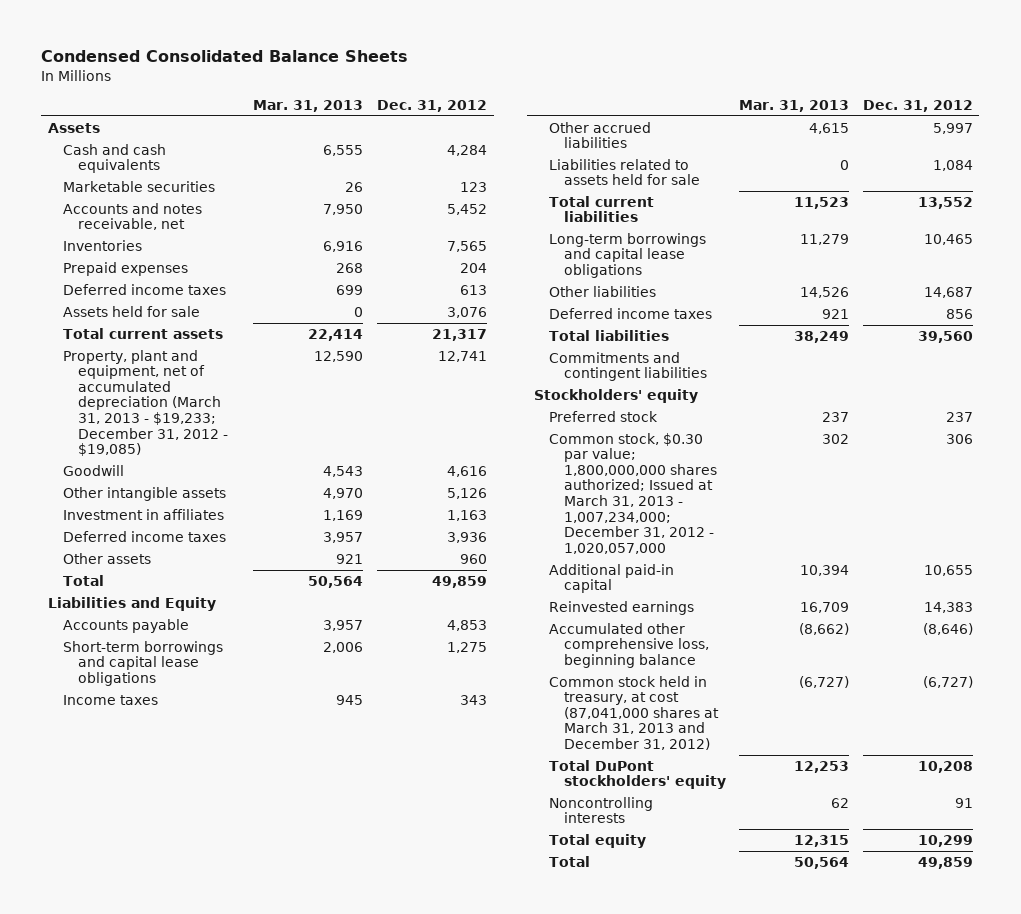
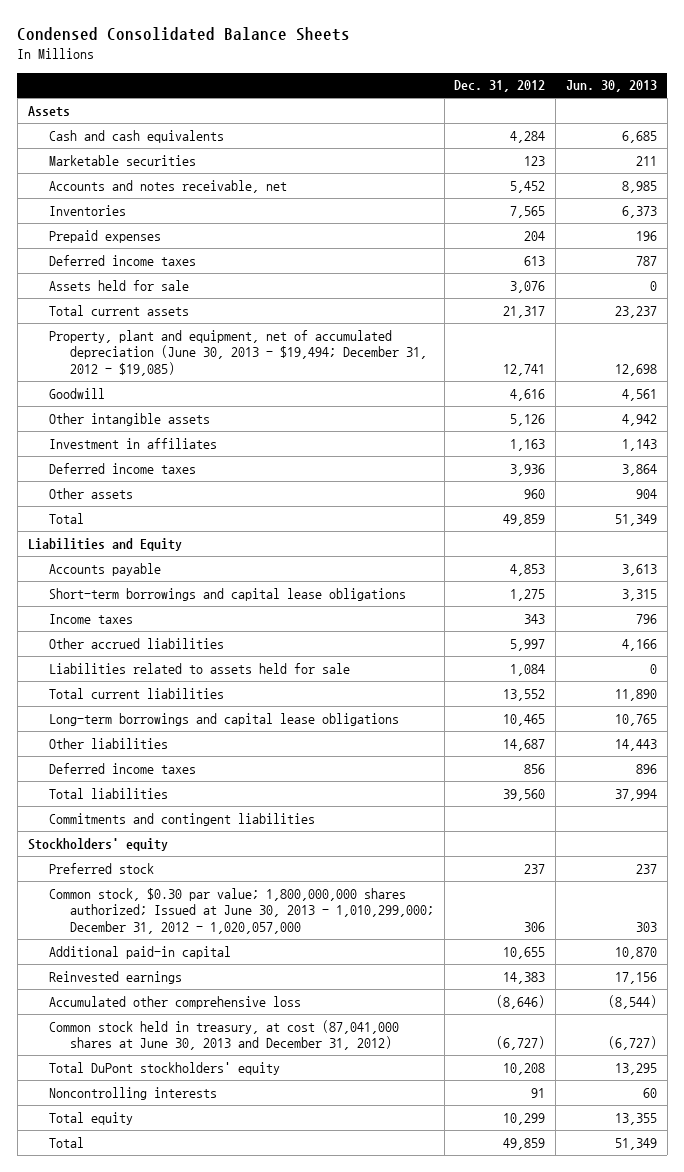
- | Mar. 31, 2013 | Dec. 31, 2012
+ | Dec. 31, 2012 | Jun. 30, 2013
- Property, plant and equipment, net of accumulated depreciation (March 31, 2013 - $19,233; December 31, 2012 - $19,085) | 12,590 | 12,741
+ Property, plant and equipment, net of accumulated depreciation (June 30, 2013 - $19,494; December 31, 2012 - $19,085) | 12,741 | 12,698
- Common stock, $0.30 par value; 1,800,000,000 shares authorized; Issued at March 31, 2013 - 1,007,234,000; December 31, 2012 - 1,020,057,000 | 302 | 306
+ Common stock, $0.30 par value; 1,800,000,000 shares authorized; Issued at June 30, 2013 - 1,010,299,000; December 31, 2012 - 1,020,057,000 | 306 | 303
- Accumulated other comprehensive loss, beginning balance | (8,662) | (8,646)
- Common stock held in treasury, at cost (87,041,000 shares at March 31, 2013 and December 31, 2012) | (6,727) | (6,727)
+ Accumulated other comprehensive loss | (8,646) | (8,544)
+ Common stock held in treasury, at cost (87,041,000 shares at June 30, 2013 and December 31, 2012) | (6,727) | (6,727)

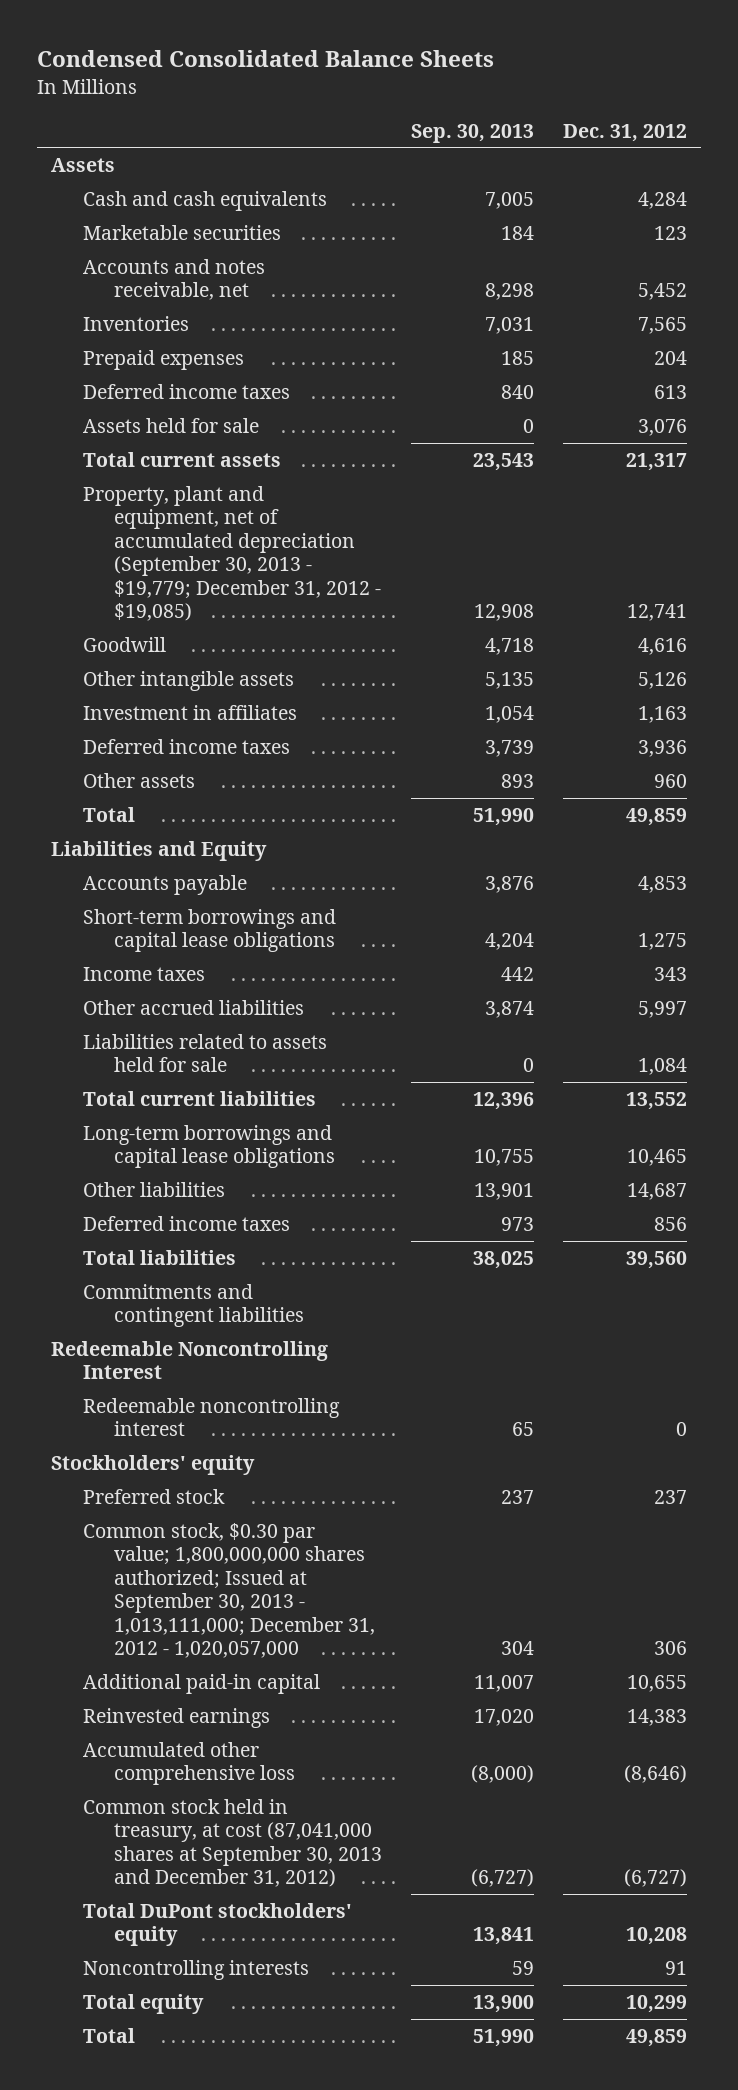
- | Dec. 31, 2012 | Jun. 30, 2013
+ | Sep. 30, 2013 | Dec. 31, 2012
- Property, plant and equipment, net of accumulated depreciation (June 30, 2013 - $19,494; December 31, 2012 - $19,085) | 12,741 | 12,698
+ Property, plant and equipment, net of accumulated depreciation (September 30, 2013 - $19,779; December 31, 2012 - $19,085) | 12,908 | 12,741
+ Redeemable Noncontrolling Interest
+ Redeemable noncontrolling interest | 65 | 0
- Common stock, $0.30 par value; 1,800,000,000 shares authorized; Issued at June 30, 2013 - 1,010,299,000; December 31, 2012 - 1,020,057,000 | 306 | 303
+ Common stock, $0.30 par value; 1,800,000,000 shares authorized; Issued at September 30, 2013 - 1,013,111,000; December 31, 2012 - 1,020,057,000 | 304 | 306
- Common stock held in treasury, at cost (87,041,000 shares at June 30, 2013 and December 31, 2012) | (6,727) | (6,727)
+ Common stock held in treasury, at cost (87,041,000 shares at September 30, 2013 and December 31, 2012) | (6,727) | (6,727)

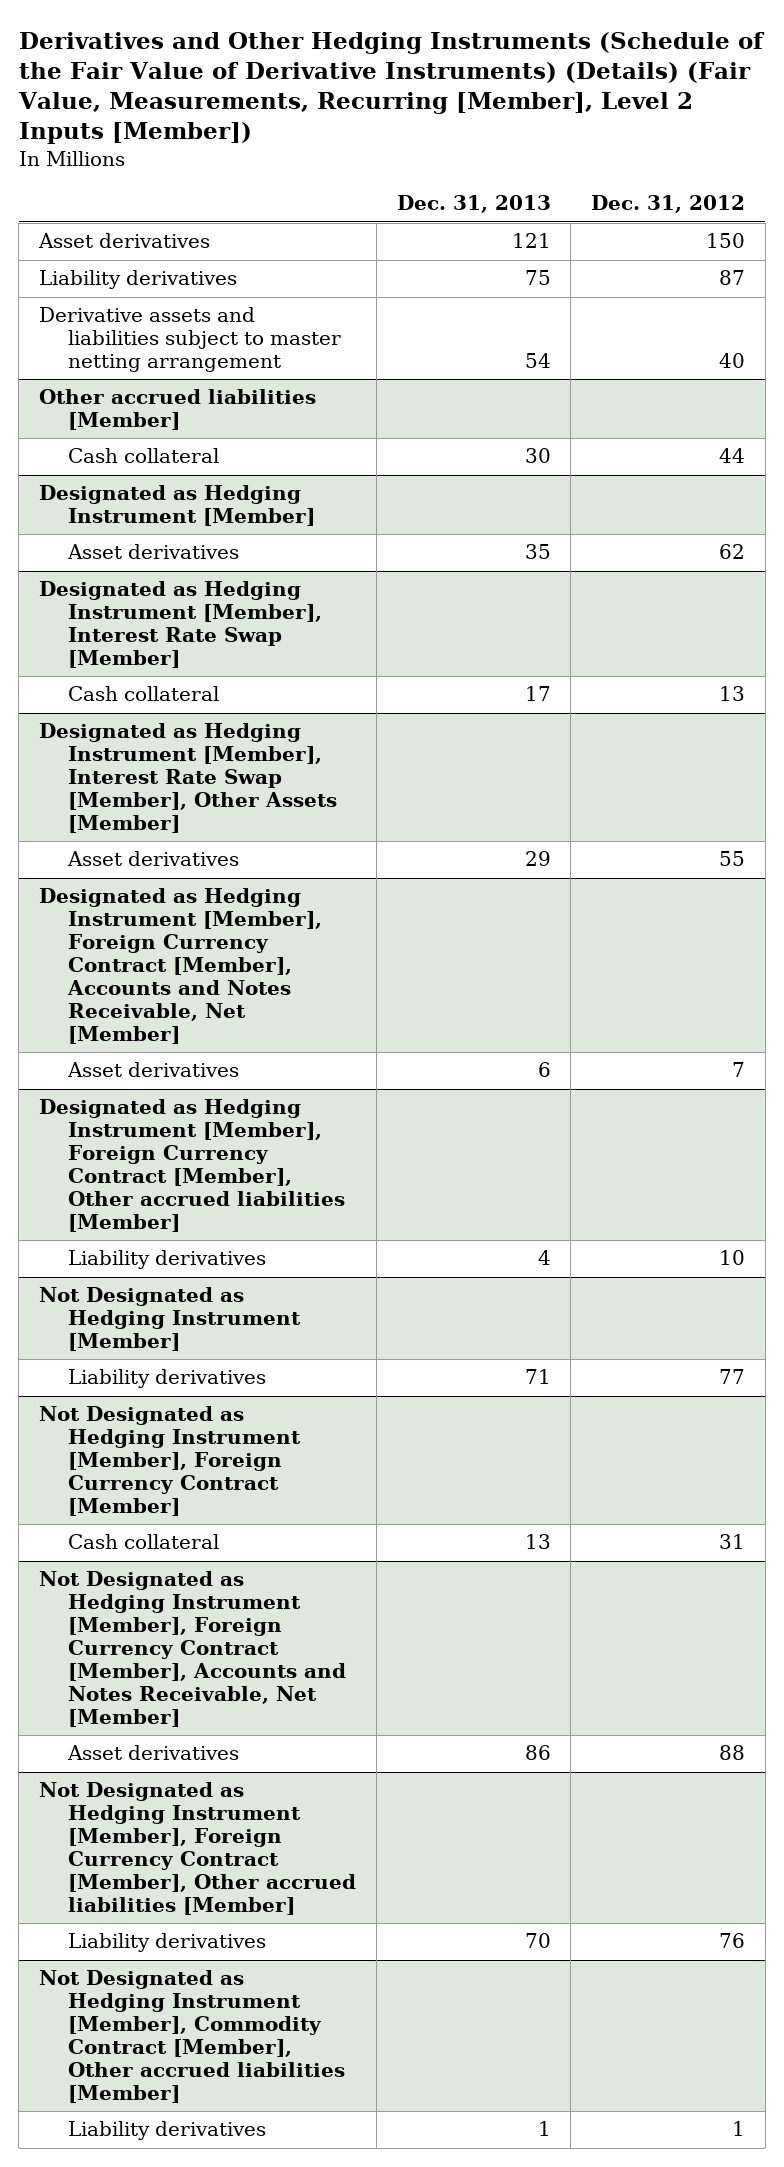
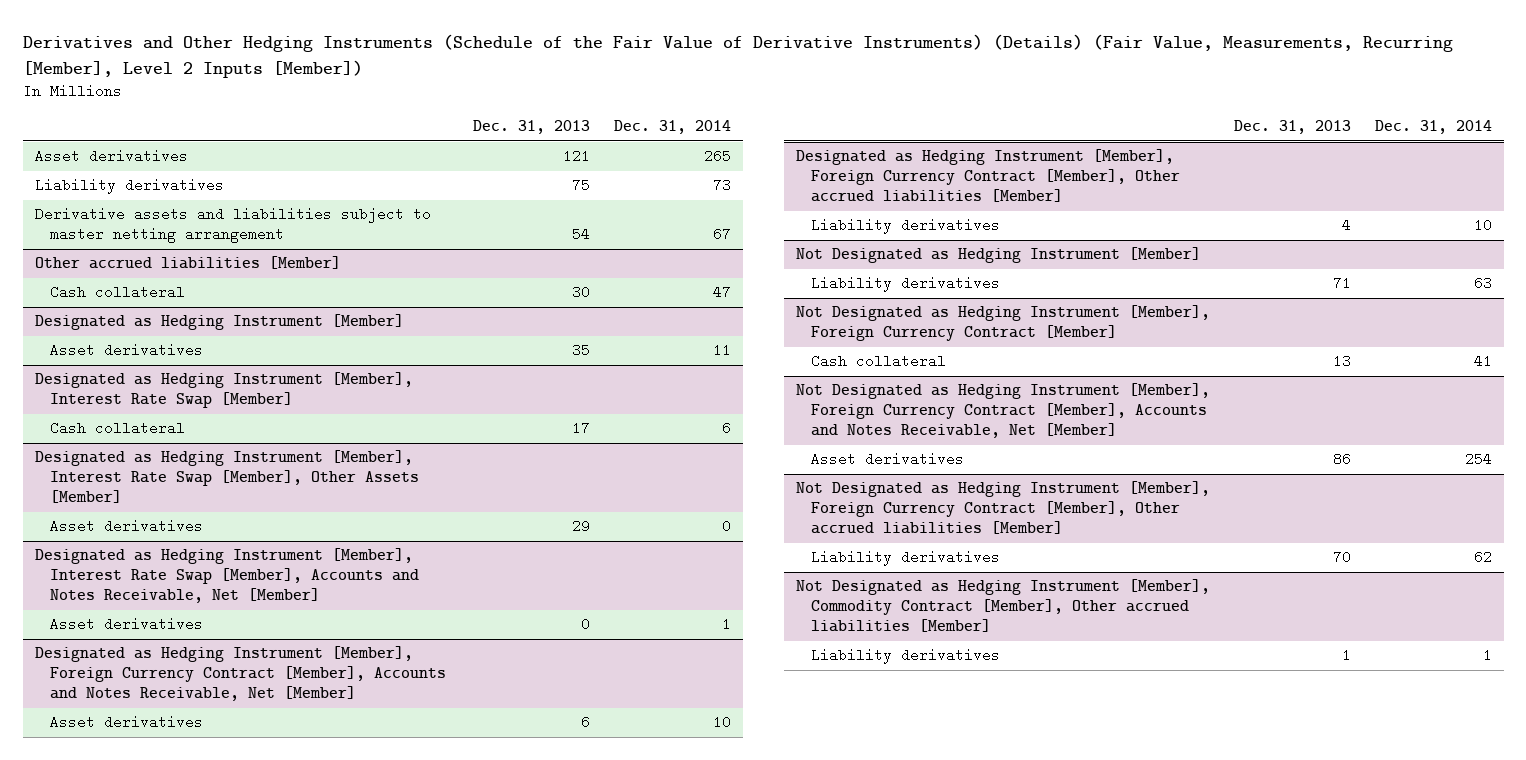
- | Dec. 31, 2013 | Dec. 31, 2012
+ | Dec. 31, 2013 | Dec. 31, 2014
+ Designated as Hedging Instrument [Member], Interest Rate Swap [Member], Accounts and Notes Receivable, Net [Member]
+ Asset derivatives | 0 | 1

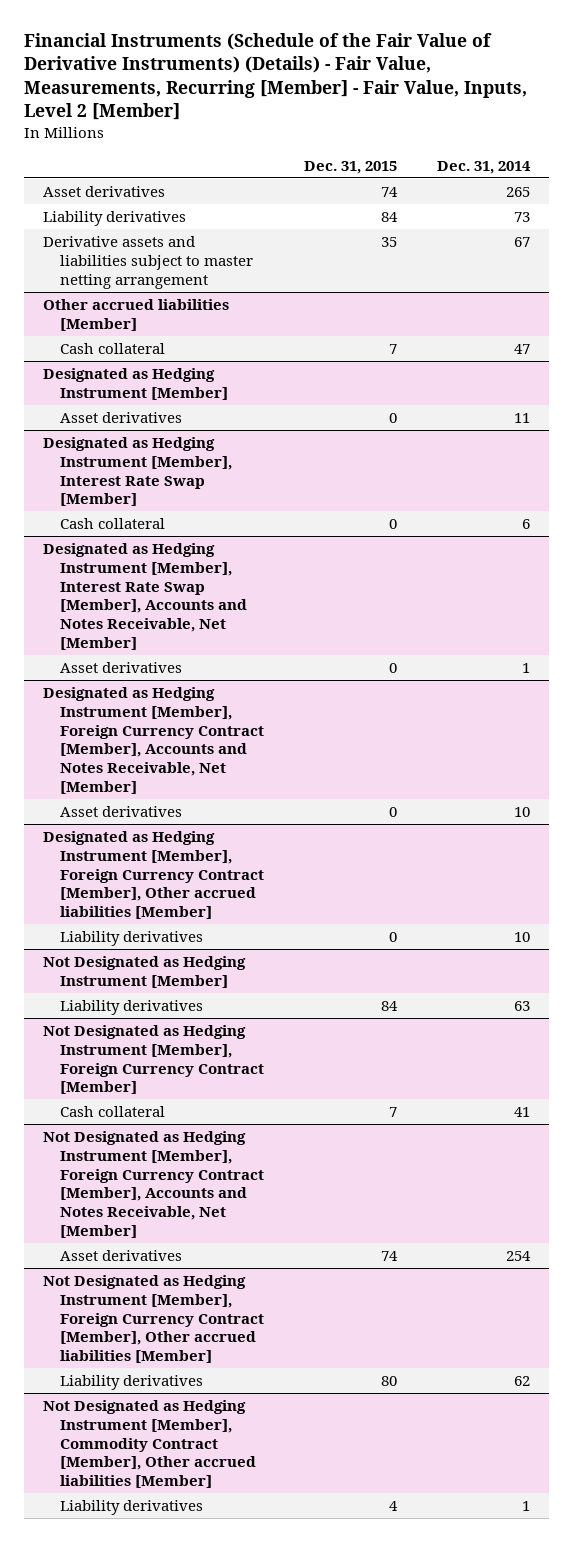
- Derivatives and Other Hedging Instruments (Schedule of the Fair Value of Derivative Instruments) (Details) (Fair Value, Measurements, Recurring [Member], Level 2 Inputs [Member])
+ Financial Instruments (Schedule of the Fair Value of Derivative Instruments) (Details) - Fair Value, Measurements, Recurring [Member] - Fair Value, Inputs, Level 2 [Member]
- | Dec. 31, 2013 | Dec. 31, 2014
+ | Dec. 31, 2015 | Dec. 31, 2014
- Designated as Hedging Instrument [Member], Interest Rate Swap [Member], Other Assets [Member]
- Asset derivatives | 29 | 0

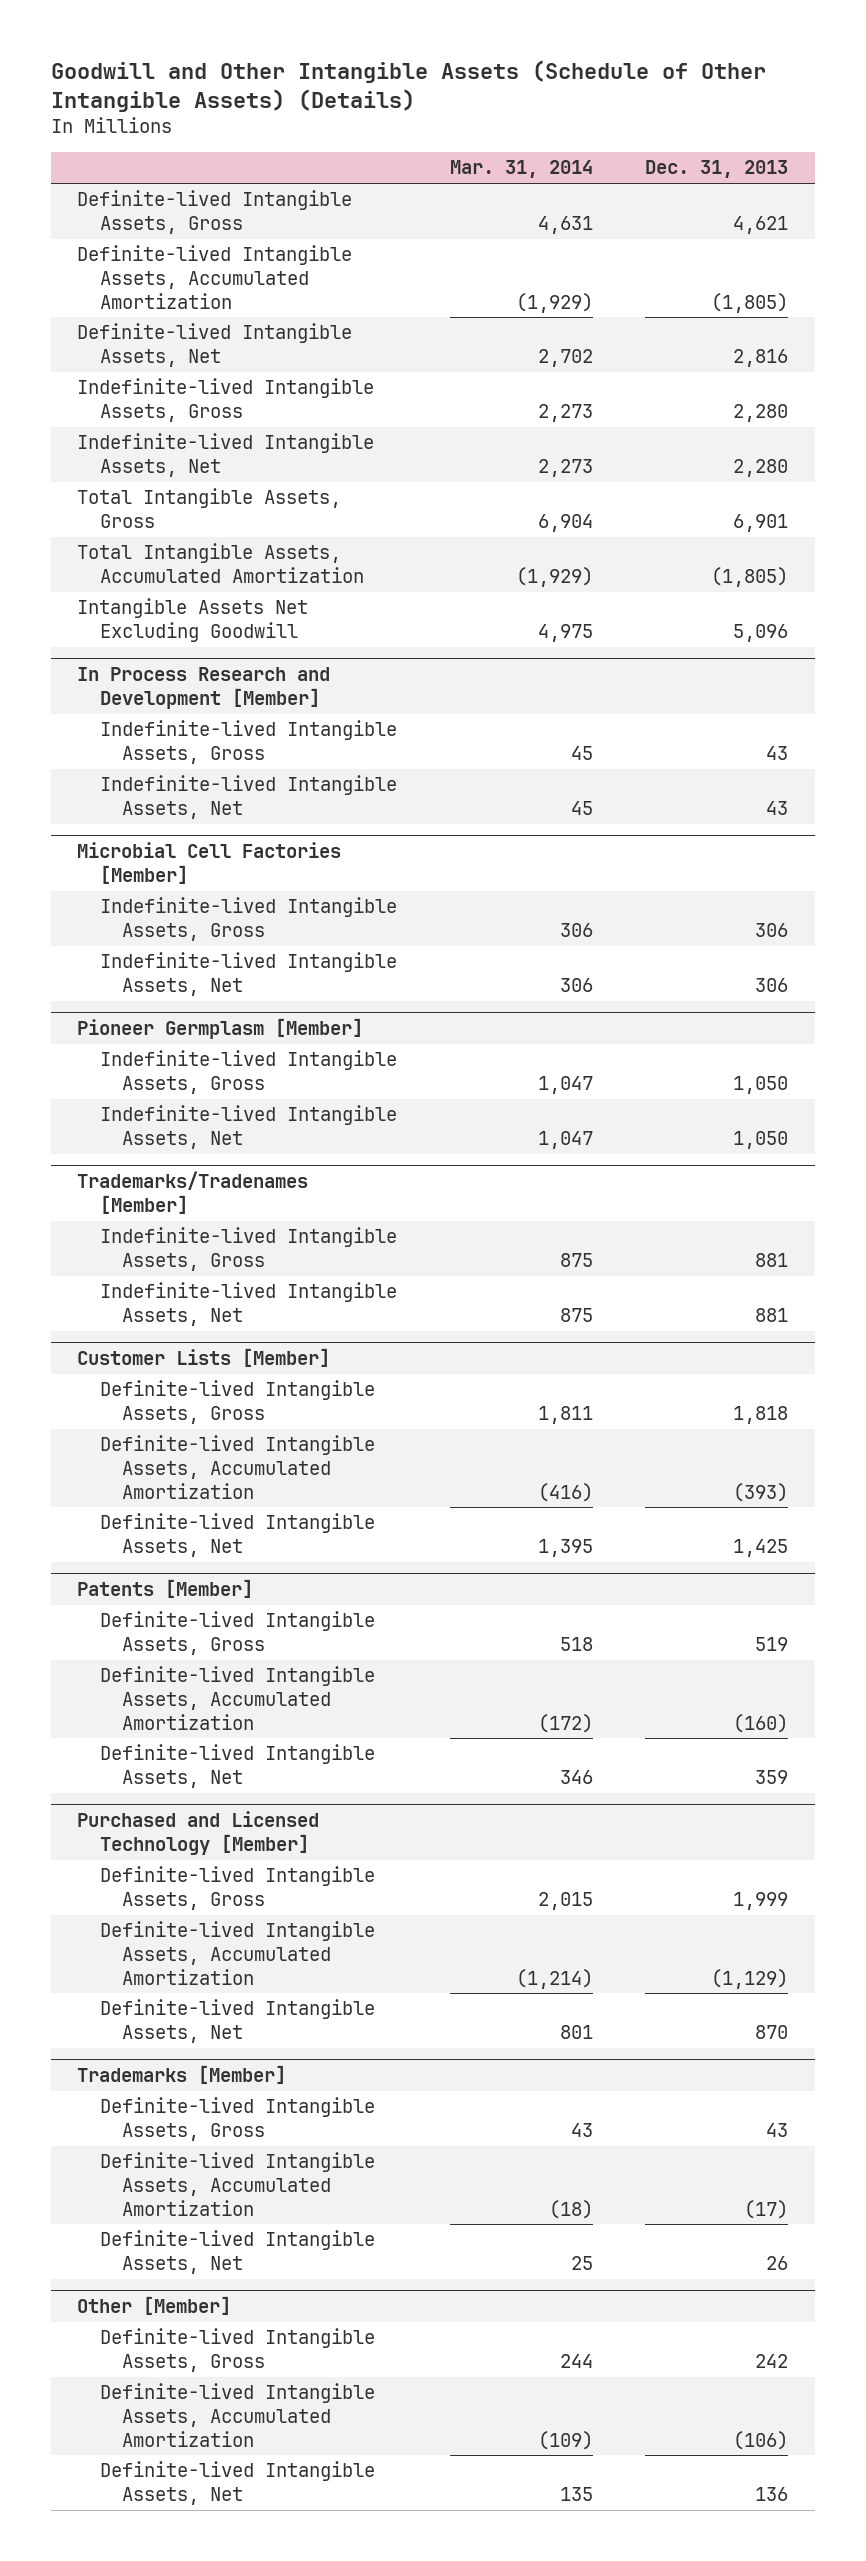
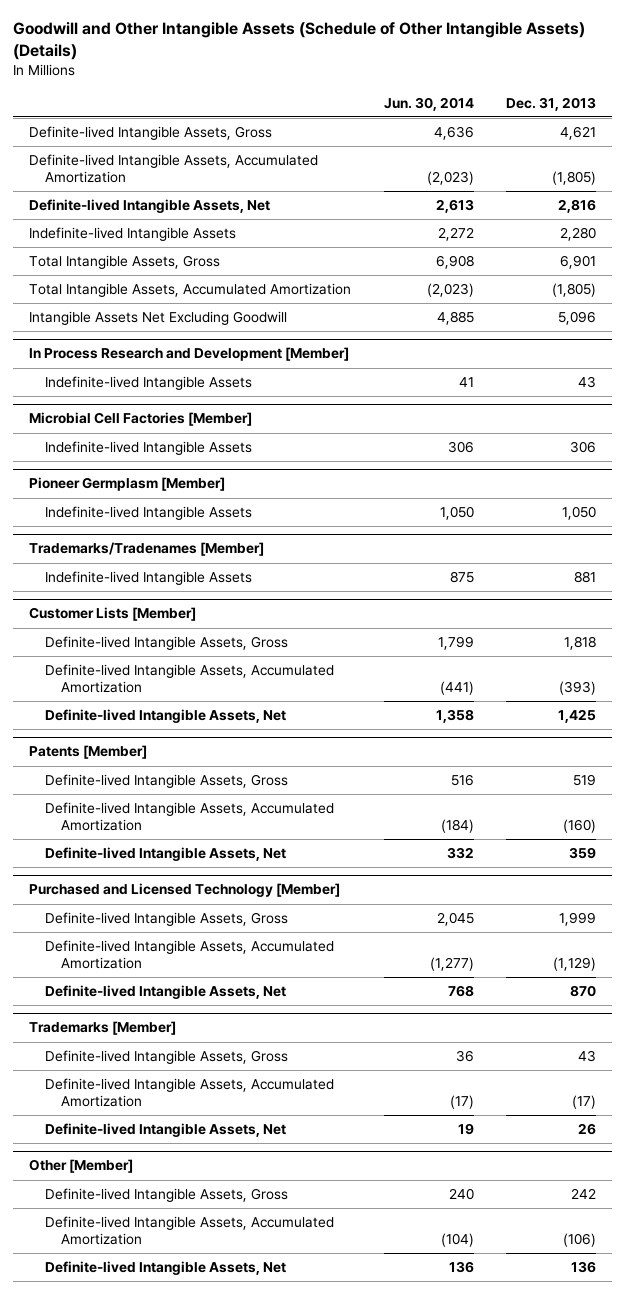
- | Mar. 31, 2014 | Dec. 31, 2013
+ | Jun. 30, 2014 | Dec. 31, 2013
- Indefinite-lived Intangible Assets, Gross | 2,273 | 2,280
- Indefinite-lived Intangible Assets, Net | 2,273 | 2,280
+ Indefinite-lived Intangible Assets | 2,272 | 2,280
@ In Process Research and Development [Member]
- Indefinite-lived Intangible Assets, Gross | 45 | 43
- Indefinite-lived Intangible Assets, Net | 45 | 43
+ Indefinite-lived Intangible Assets | 41 | 43
@ Microbial Cell Factories [Member]
- Indefinite-lived Intangible Assets, Gross | 306 | 306
- Indefinite-lived Intangible Assets, Net | 306 | 306
+ Indefinite-lived Intangible Assets | 306 | 306
@ Pioneer Germplasm [Member]
- Indefinite-lived Intangible Assets, Gross | 1,047 | 1,050
- Indefinite-lived Intangible Assets, Net | 1,047 | 1,050
+ Indefinite-lived Intangible Assets | 1,050 | 1,050
@ Trademarks/Tradenames [Member]
- Indefinite-lived Intangible Assets, Gross | 875 | 881
- Indefinite-lived Intangible Assets, Net | 875 | 881
+ Indefinite-lived Intangible Assets | 875 | 881

